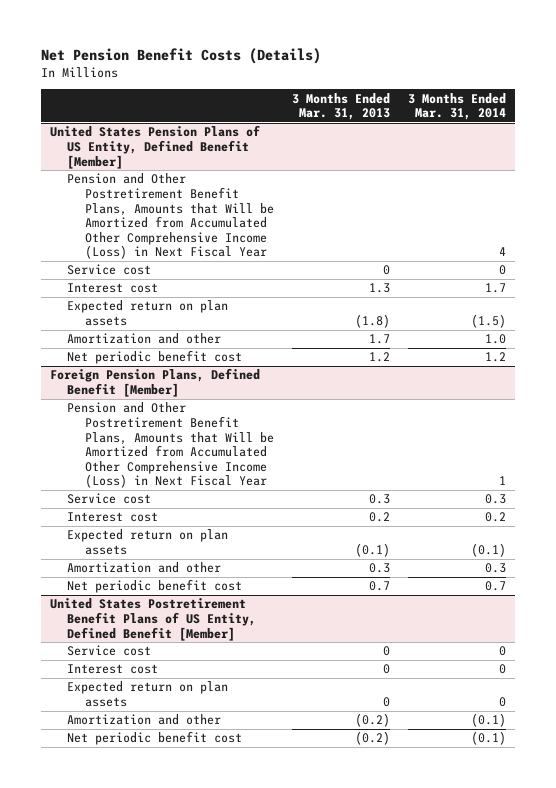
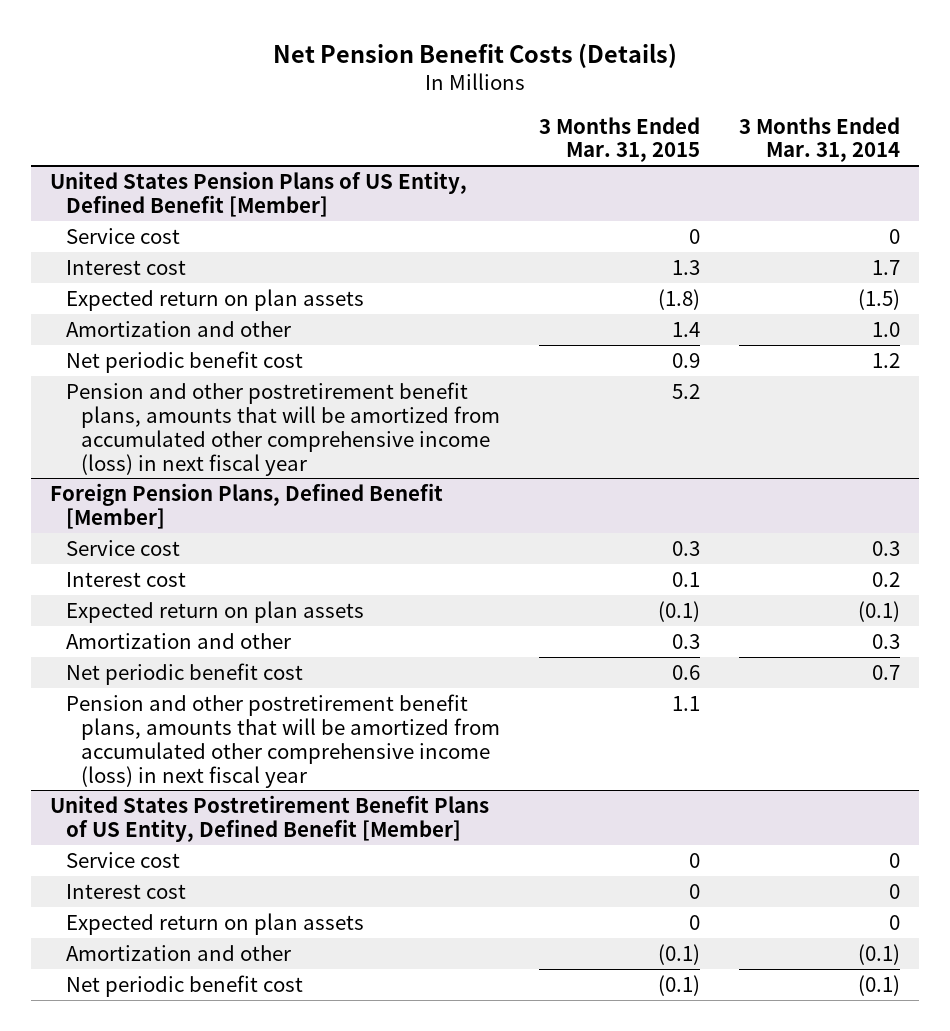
- | 3 Months Ended Mar. 31, 2013 | 3 Months Ended Mar. 31, 2014
+ | 3 Months Ended Mar. 31, 2015 | 3 Months Ended Mar. 31, 2014
@ United States Pension Plans of US Entity, Defined Benefit [Member]
- Pension and Other Postretirement Benefit Plans, Amounts that Will be Amortized from Accumulated Other Comprehensive Income (Loss) in Next Fiscal Year | | 4
+ Pension and other postretirement benefit plans, amounts that will be amortized from accumulated other comprehensive income (loss) in next fiscal year | 5.2 |
@ Foreign Pension Plans, Defined Benefit [Member]
- Pension and Other Postretirement Benefit Plans, Amounts that Will be Amortized from Accumulated Other Comprehensive Income (Loss) in Next Fiscal Year | | 1
+ Pension and other postretirement benefit plans, amounts that will be amortized from accumulated other comprehensive income (loss) in next fiscal year | 1.1 |

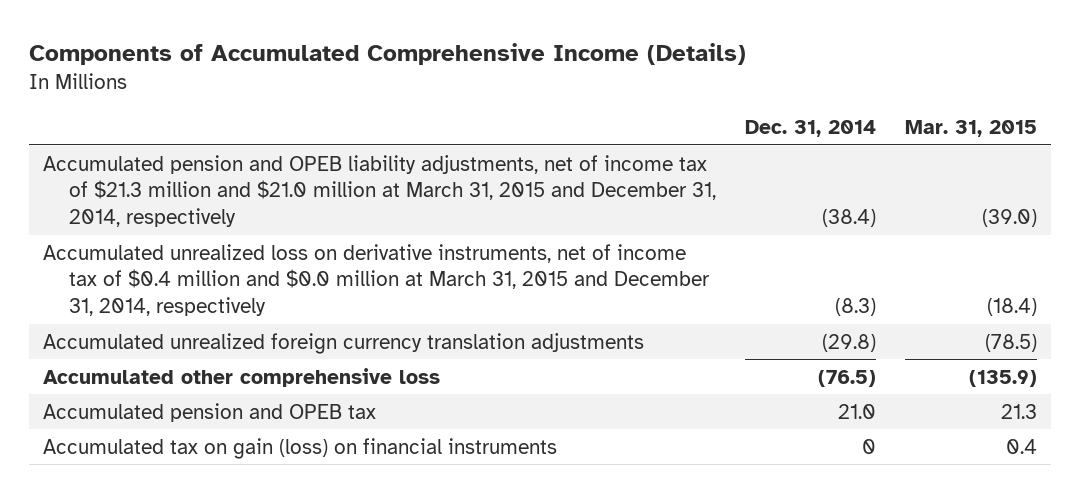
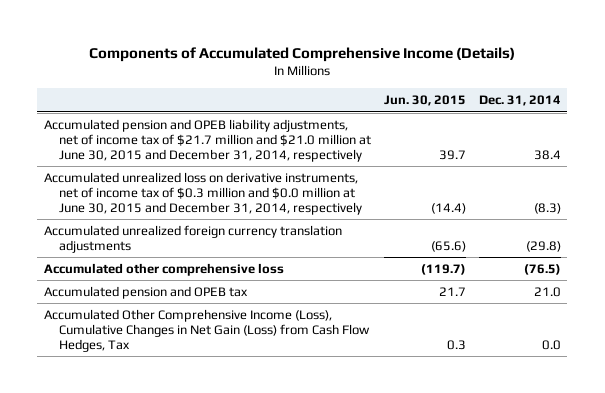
- | Dec. 31, 2014 | Mar. 31, 2015
+ | Jun. 30, 2015 | Dec. 31, 2014
- Accumulated pension and OPEB liability adjustments, net of income tax of $21.3 million and $21.0 million at March 31, 2015 and December 31, 2014, respectively | (38.4) | (39.0)
- Accumulated unrealized loss on derivative instruments, net of income tax of $0.4 million and $0.0 million at March 31, 2015 and December 31, 2014, respectively | (8.3) | (18.4)
+ Accumulated pension and OPEB liability adjustments, net of income tax of $21.7 million and $21.0 million at June 30, 2015 and December 31, 2014, respectively | 39.7 | 38.4
+ Accumulated unrealized loss on derivative instruments, net of income tax of $0.3 million and $0.0 million at June 30, 2015 and December 31, 2014, respectively | (14.4) | (8.3)
- Accumulated tax on gain (loss) on financial instruments | 0 | 0.4
+ Accumulated Other Comprehensive Income (Loss), Cumulative Changes in Net Gain (Loss) from Cash Flow Hedges, Tax | 0.3 | 0.0

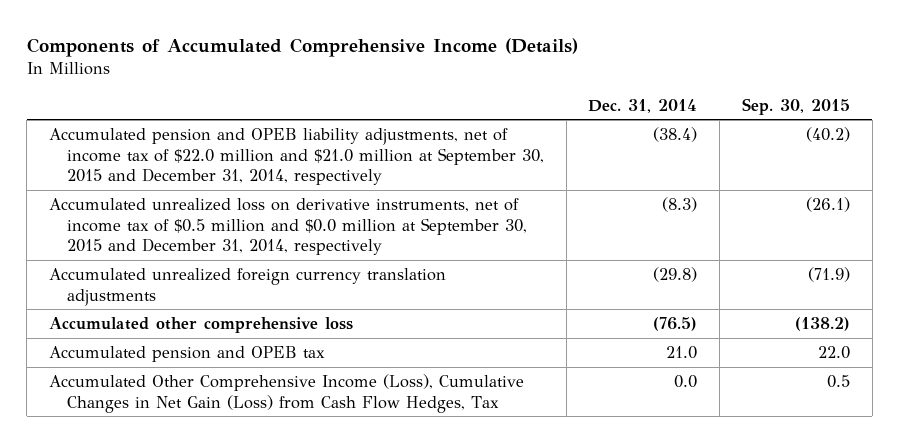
- | Jun. 30, 2015 | Dec. 31, 2014
+ | Dec. 31, 2014 | Sep. 30, 2015
- Accumulated pension and OPEB liability adjustments, net of income tax of $21.7 million and $21.0 million at June 30, 2015 and December 31, 2014, respectively | 39.7 | 38.4
- Accumulated unrealized loss on derivative instruments, net of income tax of $0.3 million and $0.0 million at June 30, 2015 and December 31, 2014, respectively | (14.4) | (8.3)
+ Accumulated pension and OPEB liability adjustments, net of income tax of $22.0 million and $21.0 million at September 30, 2015 and December 31, 2014, respectively | (38.4) | (40.2)
+ Accumulated unrealized loss on derivative instruments, net of income tax of $0.5 million and $0.0 million at September 30, 2015 and December 31, 2014, respectively | (8.3) | (26.1)

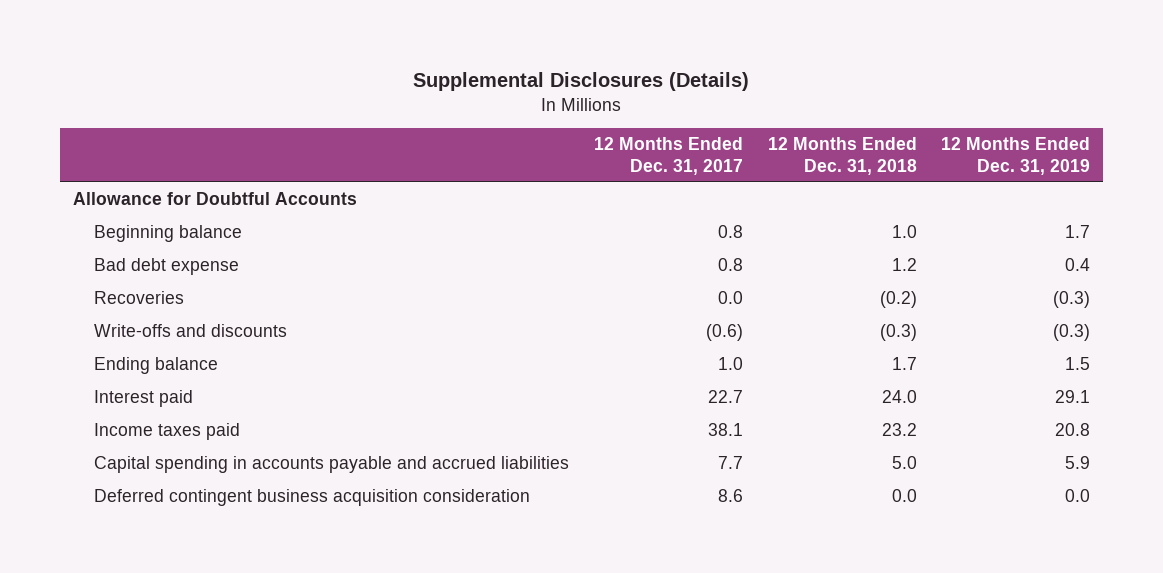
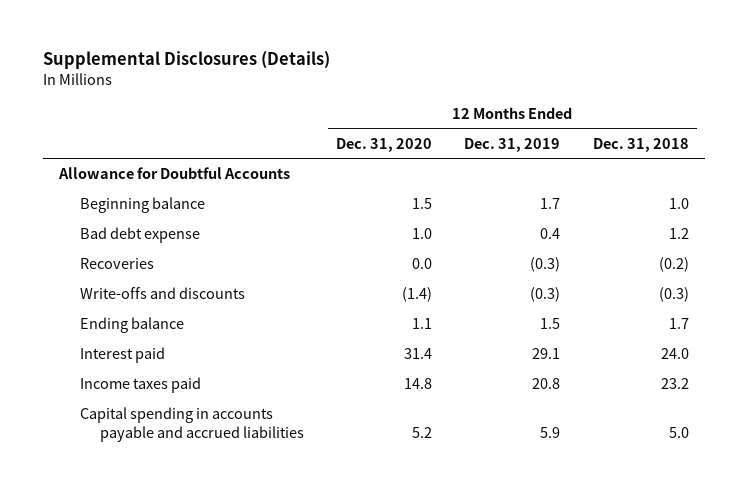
- | 12 Months Ended Dec. 31, 2017 | 12 Months Ended Dec. 31, 2018 | 12 Months Ended Dec. 31, 2019
+ | 12 Months Ended Dec. 31, 2020 | 12 Months Ended Dec. 31, 2019 | 12 Months Ended Dec. 31, 2018
- Deferred contingent business acquisition consideration | 8.6 | 0.0 | 0.0

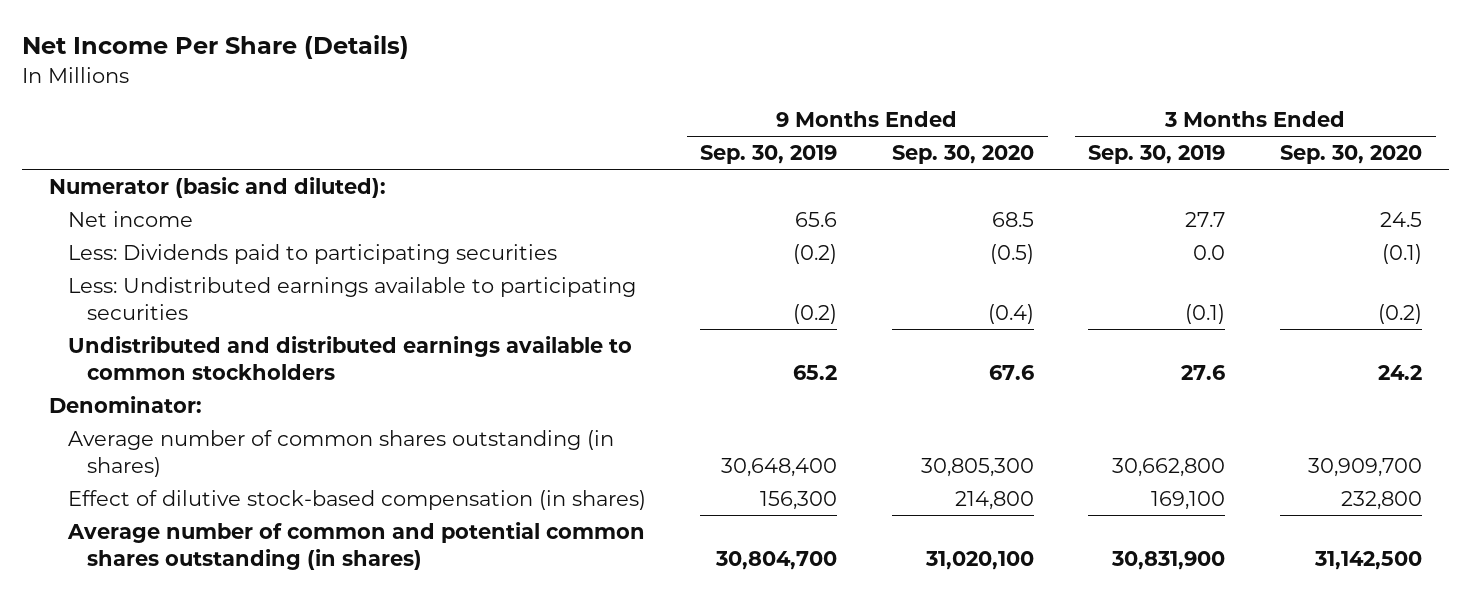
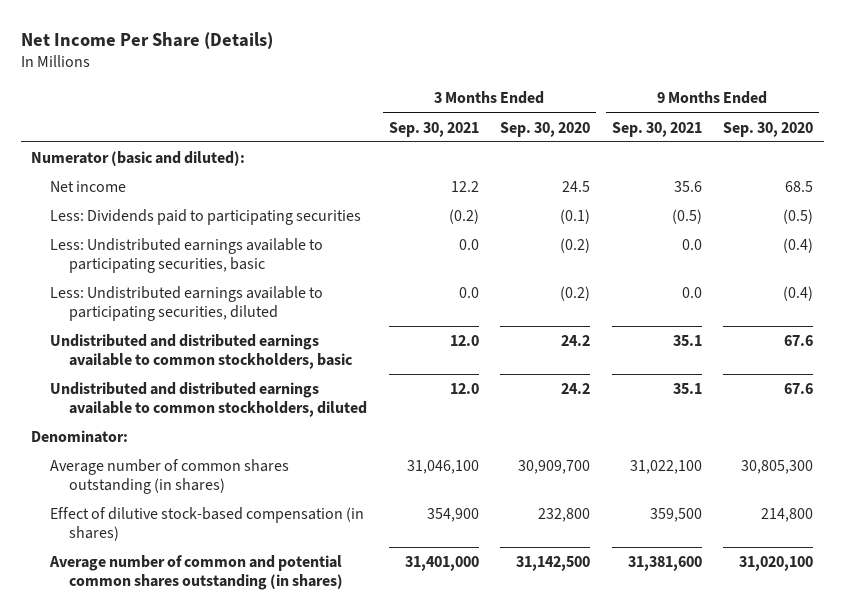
- | 9 Months Ended Sep. 30, 2019 | 9 Months Ended Sep. 30, 2020 | 3 Months Ended Sep. 30, 2019 | 3 Months Ended Sep. 30, 2020
+ | 3 Months Ended Sep. 30, 2021 | 3 Months Ended Sep. 30, 2020 | 9 Months Ended Sep. 30, 2021 | 9 Months Ended Sep. 30, 2020
- Less: Undistributed earnings available to participating securities | (0.2) | (0.4) | (0.1) | (0.2)
- Undistributed and distributed earnings available to common stockholders | 65.2 | 67.6 | 27.6 | 24.2
+ Less: Undistributed earnings available to participating securities, basic | 0.0 | (0.2) | 0.0 | (0.4)
+ Less: Undistributed earnings available to participating securities, diluted | 0.0 | (0.2) | 0.0 | (0.4)
+ Undistributed and distributed earnings available to common stockholders, basic | 12.0 | 24.2 | 35.1 | 67.6
+ Undistributed and distributed earnings available to common stockholders, diluted | 12.0 | 24.2 | 35.1 | 67.6

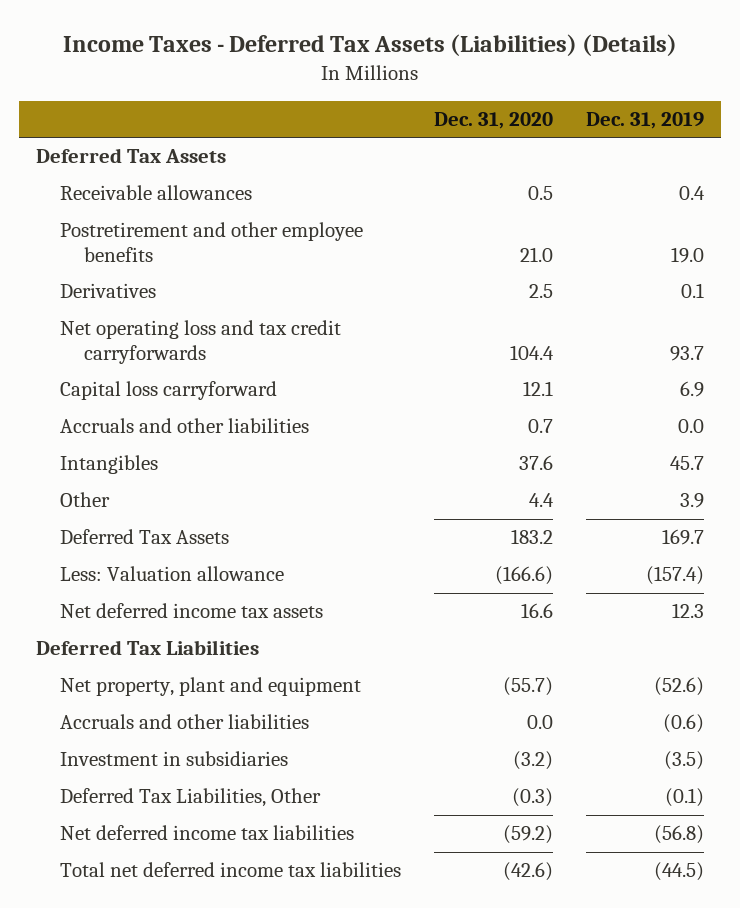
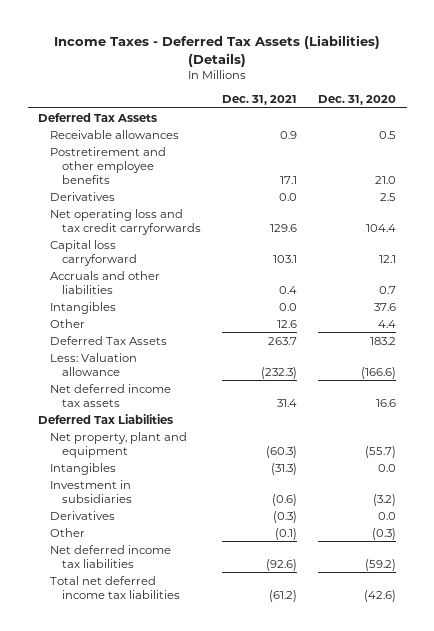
- | Dec. 31, 2020 | Dec. 31, 2019
+ | Dec. 31, 2021 | Dec. 31, 2020
- Accruals and other liabilities | 0.0 | (0.6)
+ Intangibles | (31.3) | 0.0
- Deferred Tax Liabilities, Other | (0.3) | (0.1)
+ Derivatives | (0.3) | 0.0
+ Other | (0.1) | (0.3)

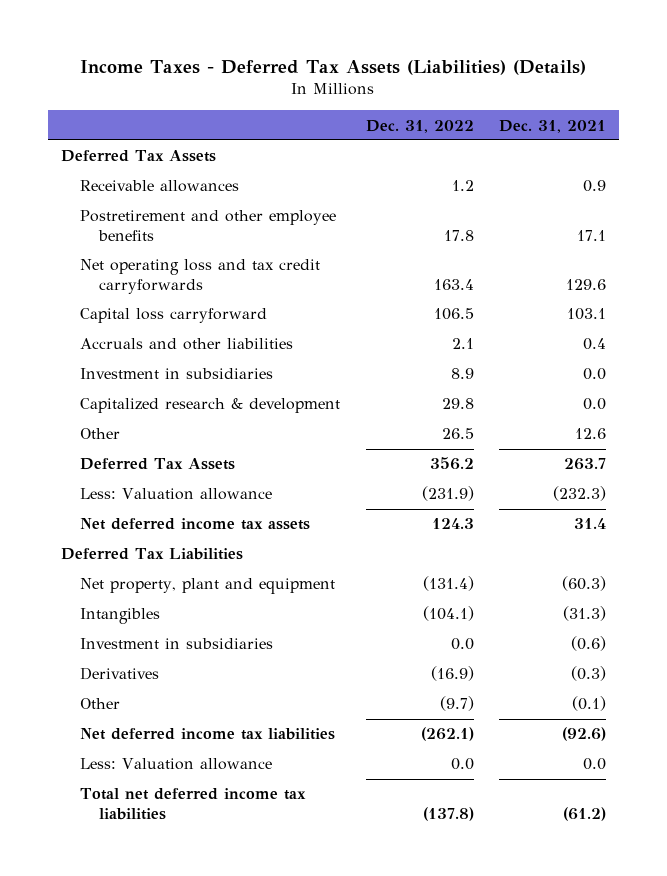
- | Dec. 31, 2021 | Dec. 31, 2020
+ | Dec. 31, 2022 | Dec. 31, 2021
- Derivatives | 0.0 | 2.5
- Intangibles | 0.0 | 37.6
+ Investment in subsidiaries | 8.9 | 0.0
+ Capitalized research & development | 29.8 | 0.0
+ Less: Valuation allowance | 0.0 | 0.0

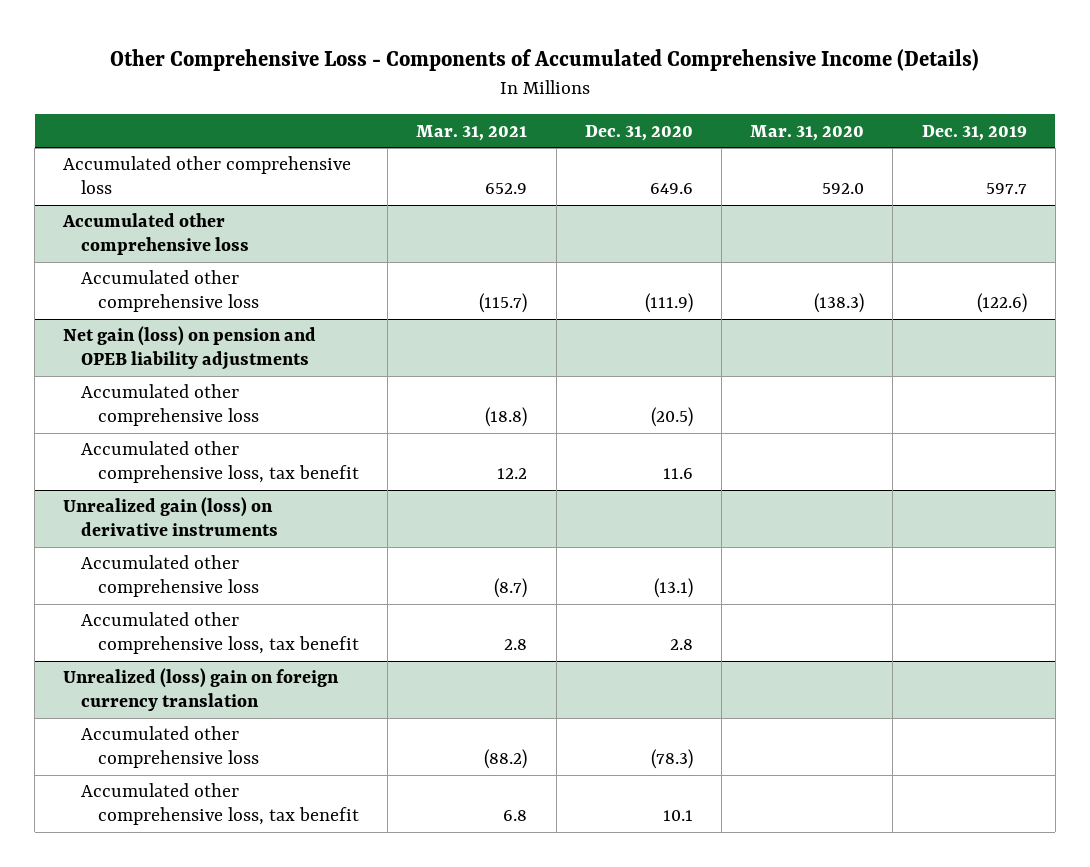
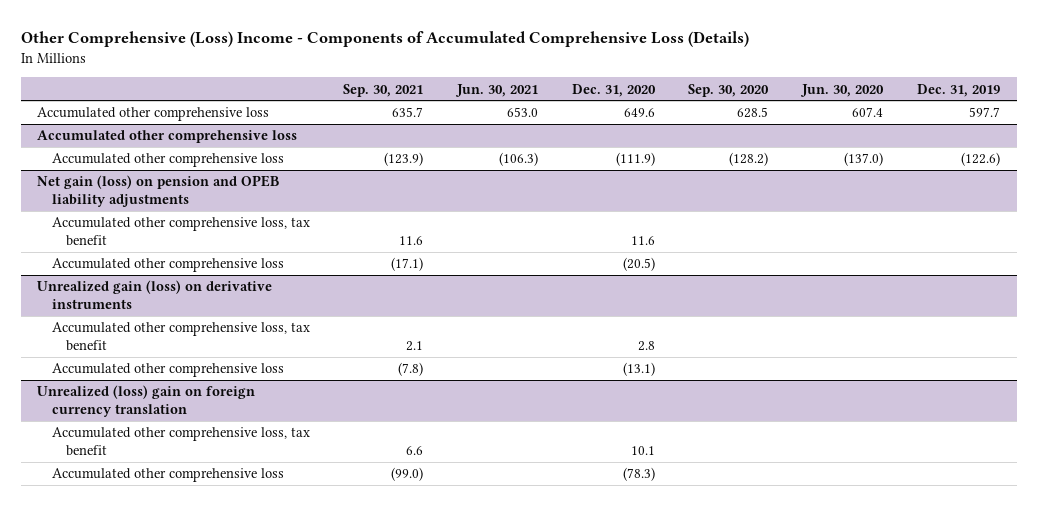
- Other Comprehensive Loss - Components of Accumulated Comprehensive Income (Details)
+ Other Comprehensive (Loss) Income - Components of Accumulated Comprehensive Loss (Details)
- | Mar. 31, 2021 | Dec. 31, 2020 | Mar. 31, 2020 | Dec. 31, 2019
+ | Sep. 30, 2021 | Jun. 30, 2021 | Dec. 31, 2020 | Sep. 30, 2020 | Jun. 30, 2020 | Dec. 31, 2019
@ Net gain (loss) on pension and OPEB liability adjustments
moved down: Accumulated other comprehensive loss | (17.1) | | (20.5) | | |
@ Unrealized gain (loss) on derivative instruments
moved down: Accumulated other comprehensive loss | (7.8) | | (13.1) | | |
@ Unrealized (loss) gain on foreign currency translation
moved down: Accumulated other comprehensive loss | (99.0) | | (78.3) | | |

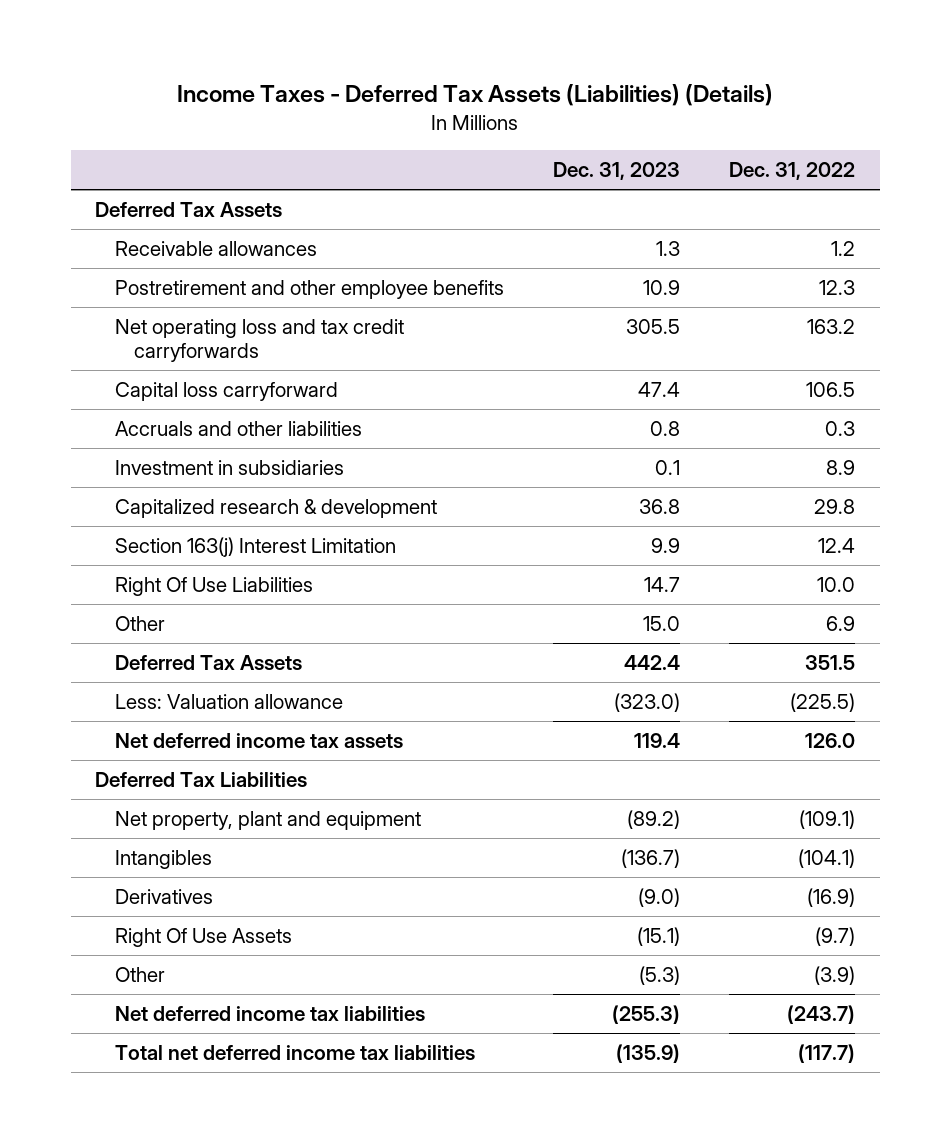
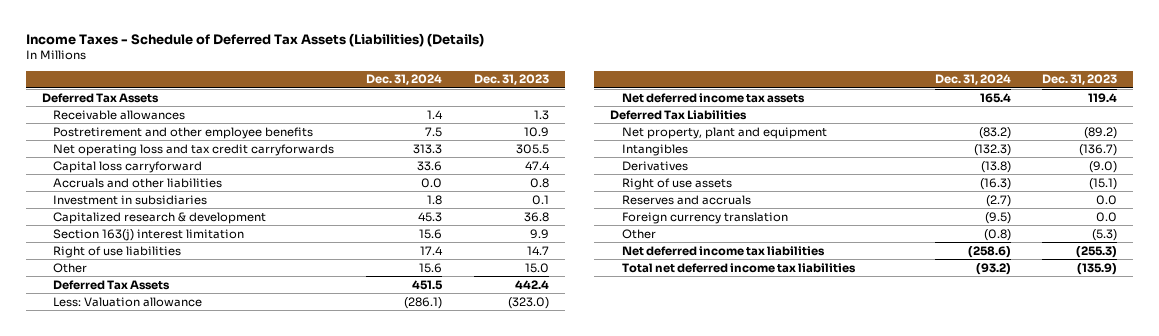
- Income Taxes - Deferred Tax Assets (Liabilities) (Details)
+ Income Taxes - Schedule of Deferred Tax Assets (Liabilities) (Details)
- | Dec. 31, 2023 | Dec. 31, 2022
+ | Dec. 31, 2024 | Dec. 31, 2023
- Section 163(j) Interest Limitation | 9.9 | 12.4
- Right Of Use Liabilities | 14.7 | 10.0
+ Section 163(j) interest limitation | 15.6 | 9.9
+ Right of use liabilities | 17.4 | 14.7
- Right Of Use Assets | (15.1) | (9.7)
+ Right of use assets | (16.3) | (15.1)
+ Reserves and accruals | (2.7) | 0.0
+ Foreign currency translation | (9.5) | 0.0

